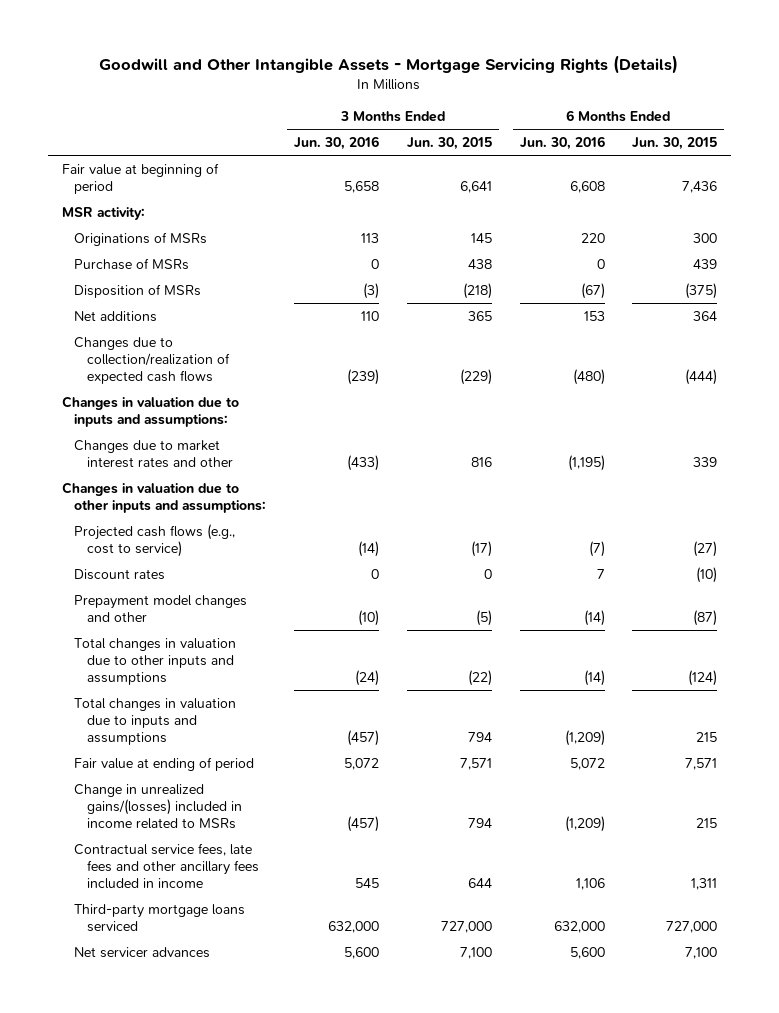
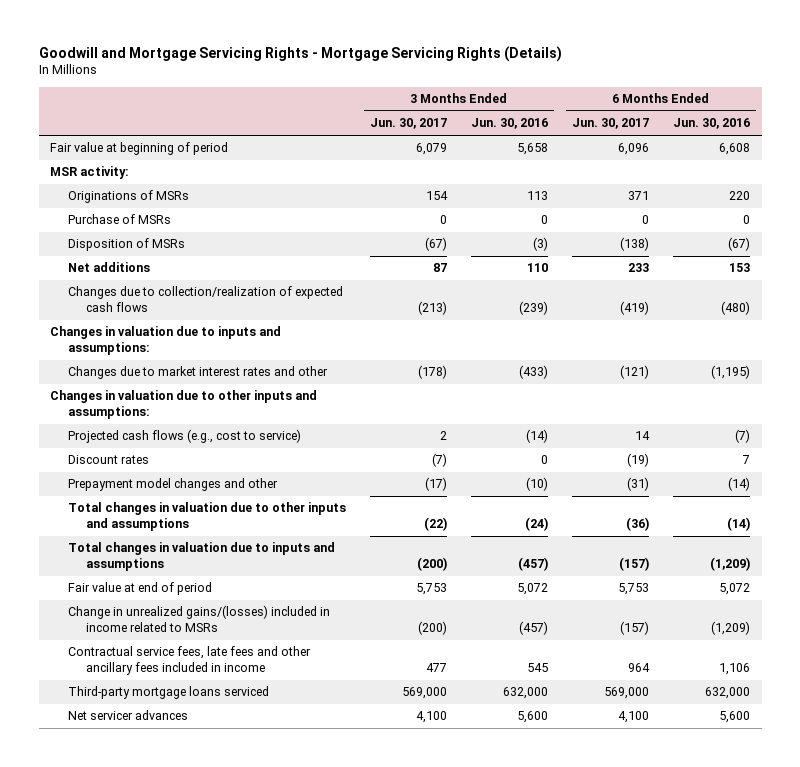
- Goodwill and Other Intangible Assets - Mortgage Servicing Rights (Details)
+ Goodwill and Mortgage Servicing Rights - Mortgage Servicing Rights (Details)
- | 3 Months Ended Jun. 30, 2016 | 3 Months Ended Jun. 30, 2015 | 6 Months Ended Jun. 30, 2016 | 6 Months Ended Jun. 30, 2015
+ | 3 Months Ended Jun. 30, 2017 | 3 Months Ended Jun. 30, 2016 | 6 Months Ended Jun. 30, 2017 | 6 Months Ended Jun. 30, 2016
- Fair value at ending of period | 5,072 | 7,571 | 5,072 | 7,571
+ Fair value at end of period | 5,753 | 5,072 | 5,753 | 5,072

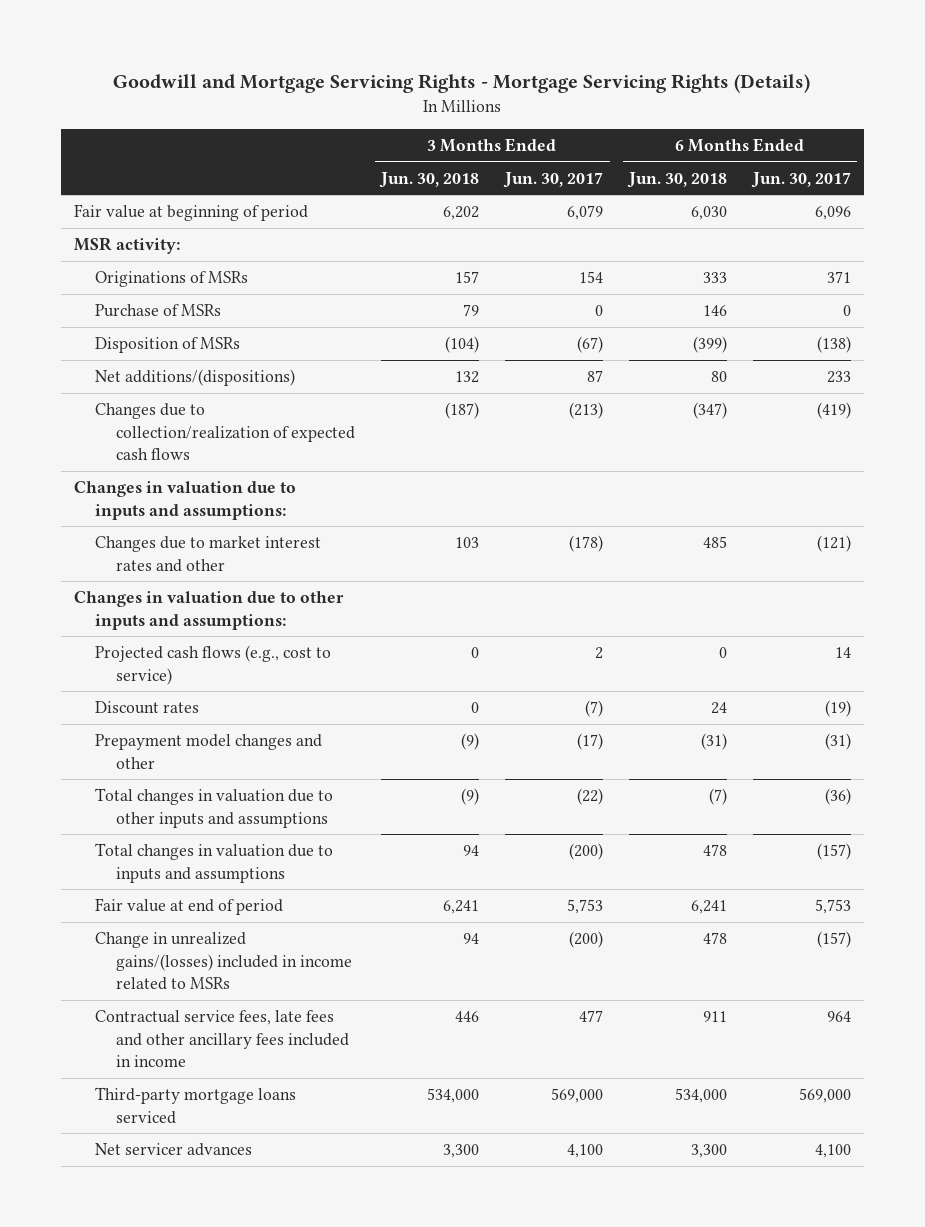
- | 3 Months Ended Jun. 30, 2017 | 3 Months Ended Jun. 30, 2016 | 6 Months Ended Jun. 30, 2017 | 6 Months Ended Jun. 30, 2016
+ | 3 Months Ended Jun. 30, 2018 | 3 Months Ended Jun. 30, 2017 | 6 Months Ended Jun. 30, 2018 | 6 Months Ended Jun. 30, 2017
- Net additions | 87 | 110 | 233 | 153
+ Net additions/(dispositions) | 132 | 87 | 80 | 233

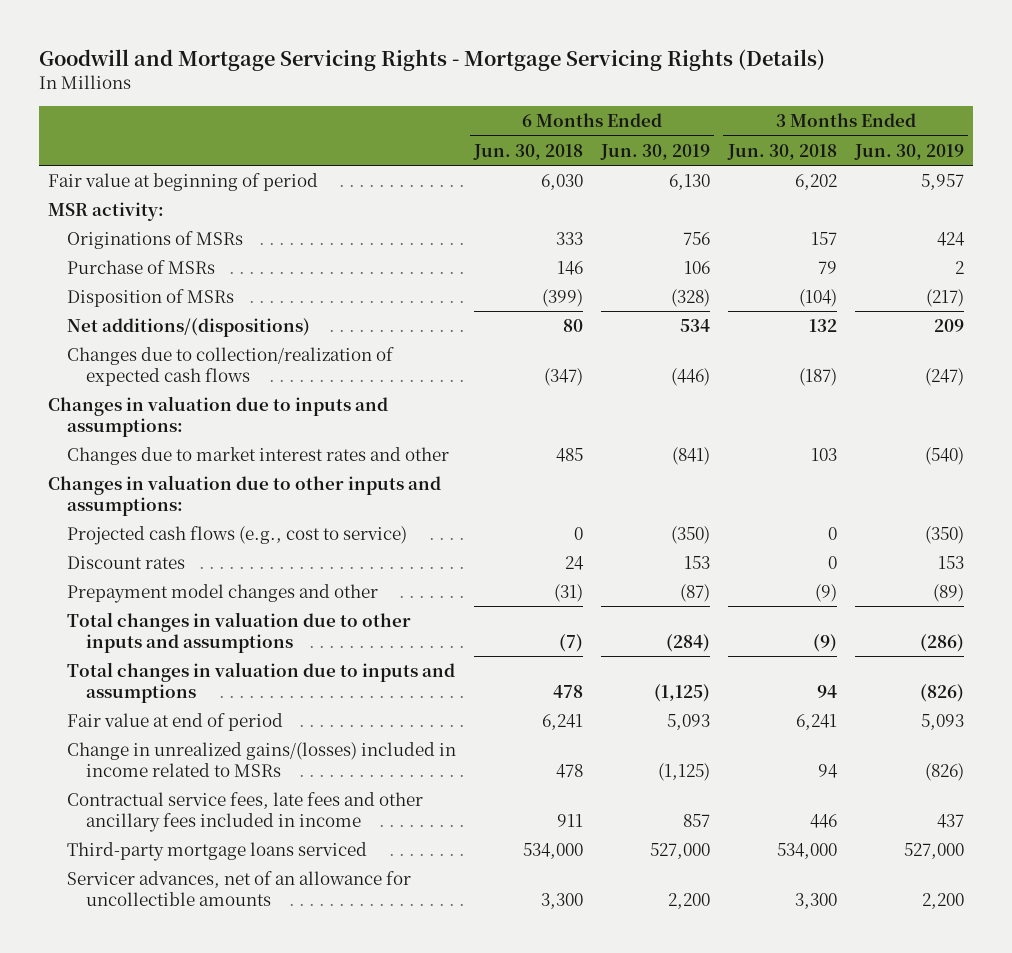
- | 3 Months Ended Jun. 30, 2018 | 3 Months Ended Jun. 30, 2017 | 6 Months Ended Jun. 30, 2018 | 6 Months Ended Jun. 30, 2017
+ | 6 Months Ended Jun. 30, 2018 | 6 Months Ended Jun. 30, 2019 | 3 Months Ended Jun. 30, 2018 | 3 Months Ended Jun. 30, 2019
- Net servicer advances | 3,300 | 4,100 | 3,300 | 4,100
+ Servicer advances, net of an allowance for uncollectible amounts | 3,300 | 2,200 | 3,300 | 2,200

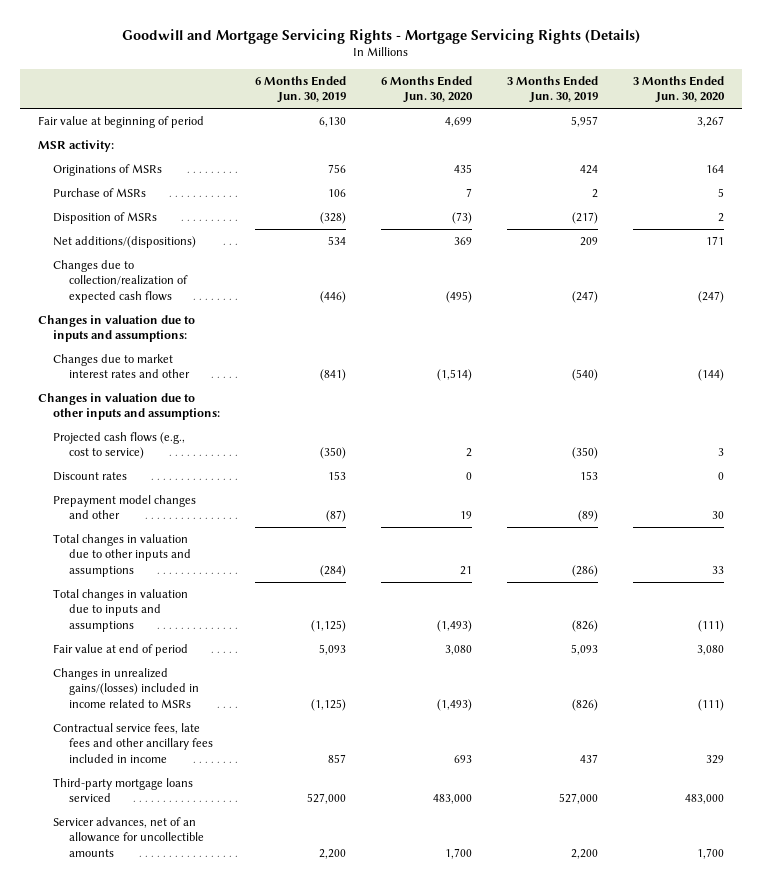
- | 6 Months Ended Jun. 30, 2018 | 6 Months Ended Jun. 30, 2019 | 3 Months Ended Jun. 30, 2018 | 3 Months Ended Jun. 30, 2019
+ | 6 Months Ended Jun. 30, 2019 | 6 Months Ended Jun. 30, 2020 | 3 Months Ended Jun. 30, 2019 | 3 Months Ended Jun. 30, 2020
- Change in unrealized gains/(losses) included in income related to MSRs | 478 | (1,125) | 94 | (826)
+ Changes in unrealized gains/(losses) included in income related to MSRs | (1,125) | (1,493) | (826) | (111)

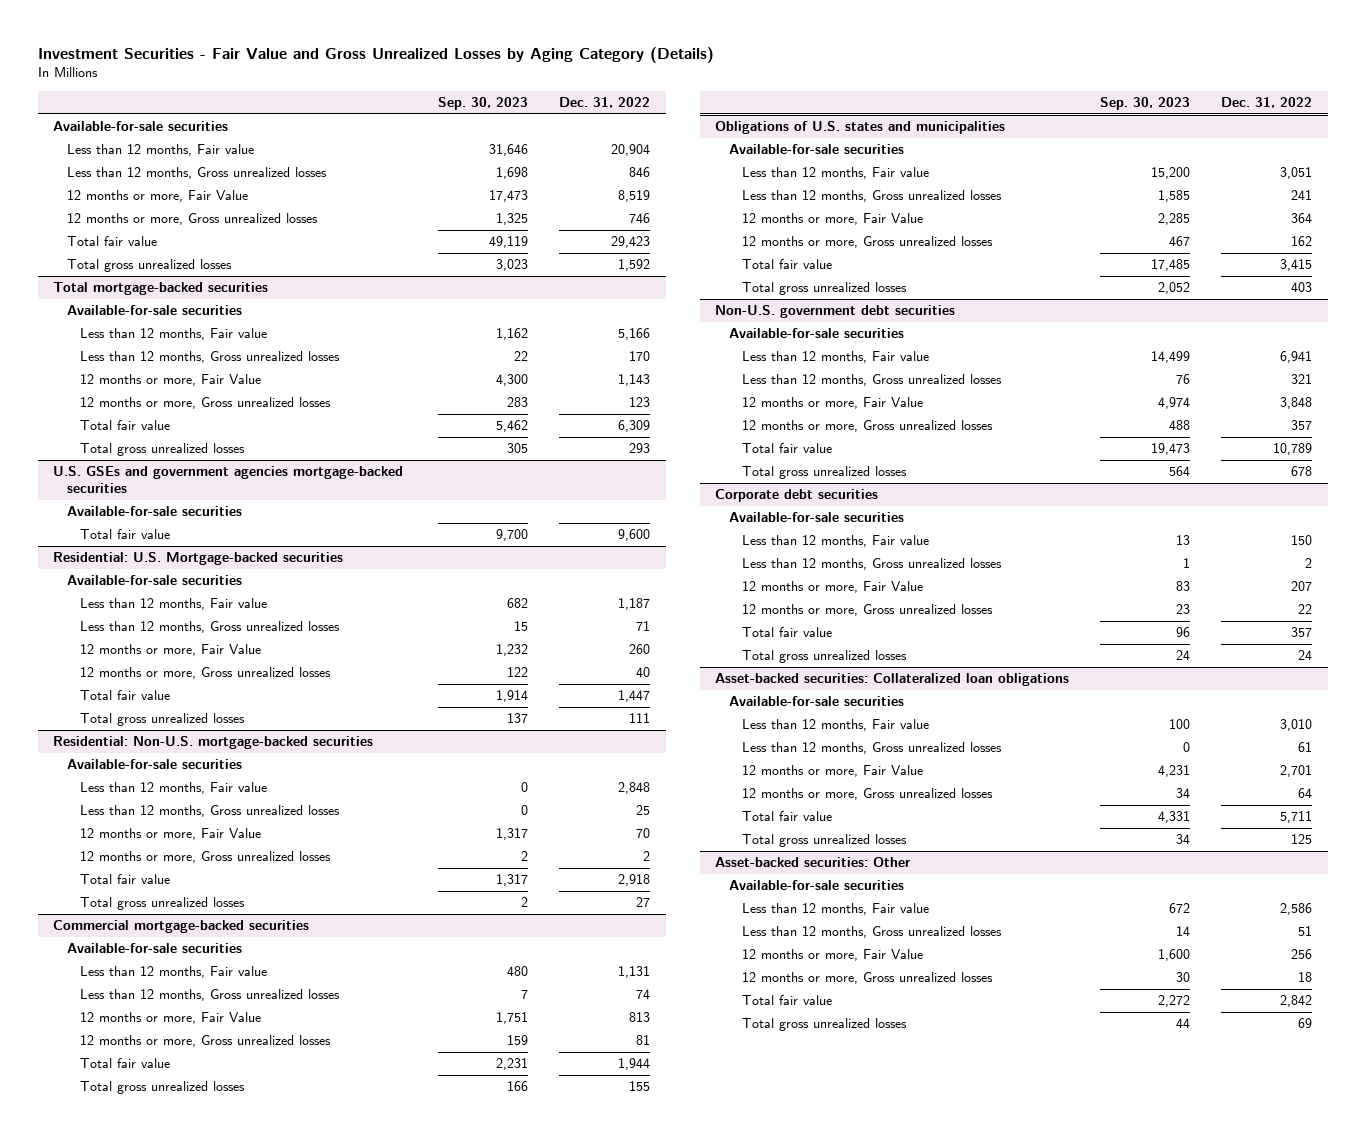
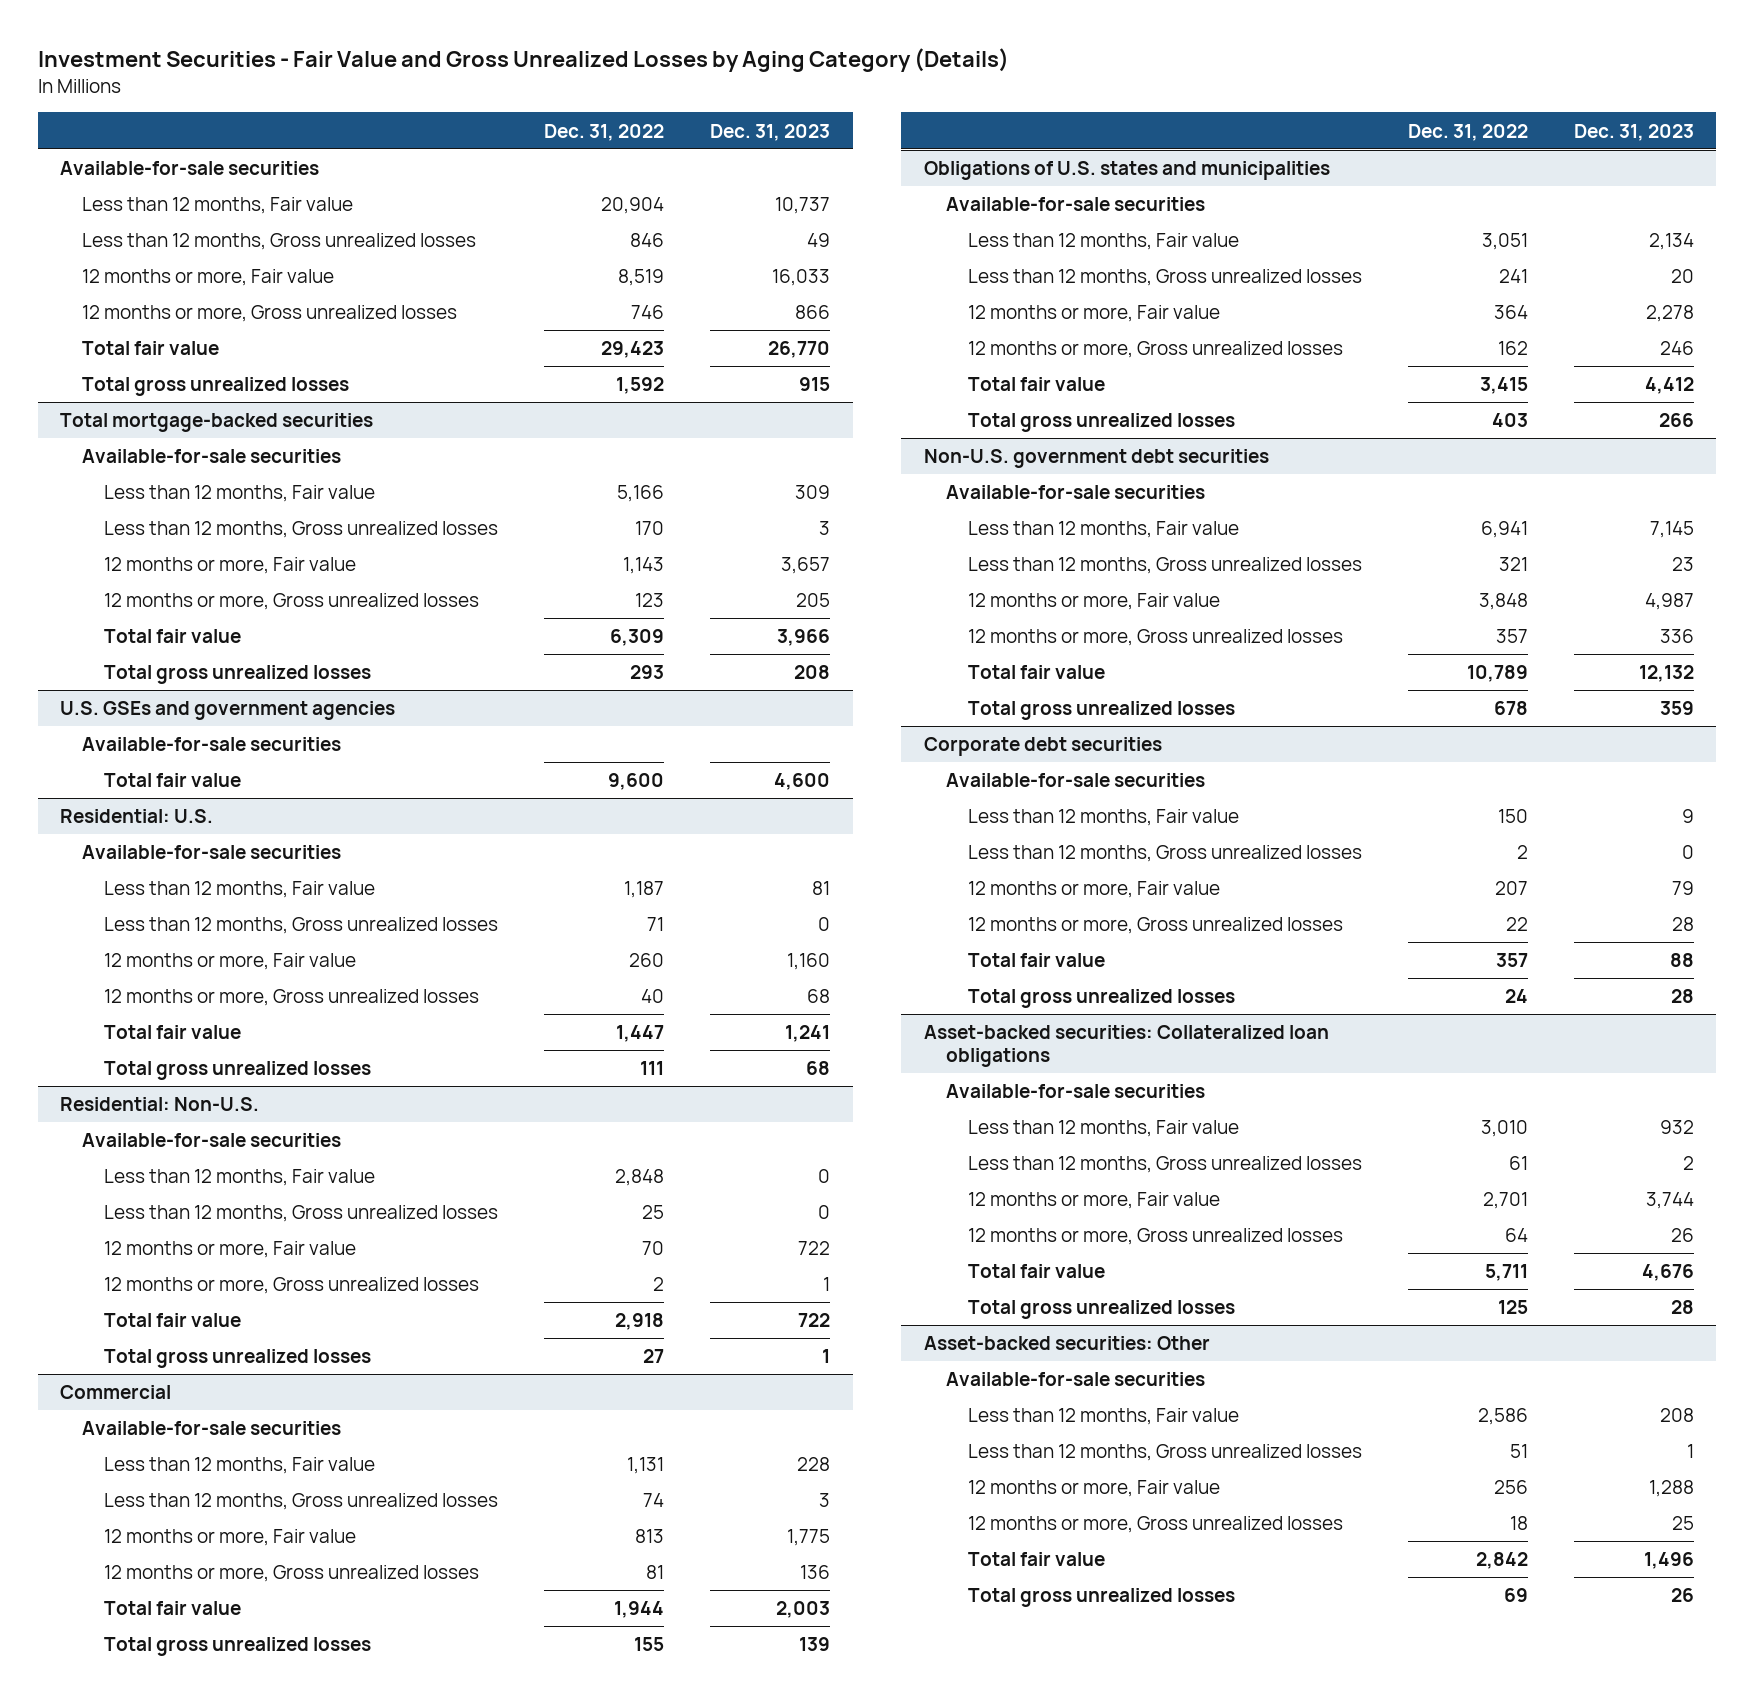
- | Sep. 30, 2023 | Dec. 31, 2022
+ | Dec. 31, 2022 | Dec. 31, 2023
- 12 months or more, Fair Value | 17,473 | 8,519
+ 12 months or more, Fair value | 8,519 | 16,033
@ Total mortgage-backed securities
- 12 months or more, Fair Value | 4,300 | 1,143
+ 12 months or more, Fair value | 1,143 | 3,657
- U.S. GSEs and government agencies mortgage-backed securities
+ U.S. GSEs and government agencies
- Residential: U.S. Mortgage-backed securities
+ Residential: U.S.
- 12 months or more, Fair Value | 1,232 | 260
+ 12 months or more, Fair value | 260 | 1,160
- Residential: Non-U.S. mortgage-backed securities
+ Residential: Non-U.S.
- 12 months or more, Fair Value | 1,317 | 70
+ 12 months or more, Fair value | 70 | 722
- Commercial mortgage-backed securities
+ Commercial
- 12 months or more, Fair Value | 1,751 | 813
+ 12 months or more, Fair value | 813 | 1,775
@ Obligations of U.S. states and municipalities
- 12 months or more, Fair Value | 2,285 | 364
+ 12 months or more, Fair value | 364 | 2,278
@ Non-U.S. government debt securities
- 12 months or more, Fair Value | 4,974 | 3,848
+ 12 months or more, Fair value | 3,848 | 4,987
@ Corporate debt securities
- 12 months or more, Fair Value | 83 | 207
+ 12 months or more, Fair value | 207 | 79
@ Asset-backed securities: Collateralized loan obligations
- 12 months or more, Fair Value | 4,231 | 2,701
+ 12 months or more, Fair value | 2,701 | 3,744
@ Asset-backed securities: Other
- 12 months or more, Fair Value | 1,600 | 256
+ 12 months or more, Fair value | 256 | 1,288

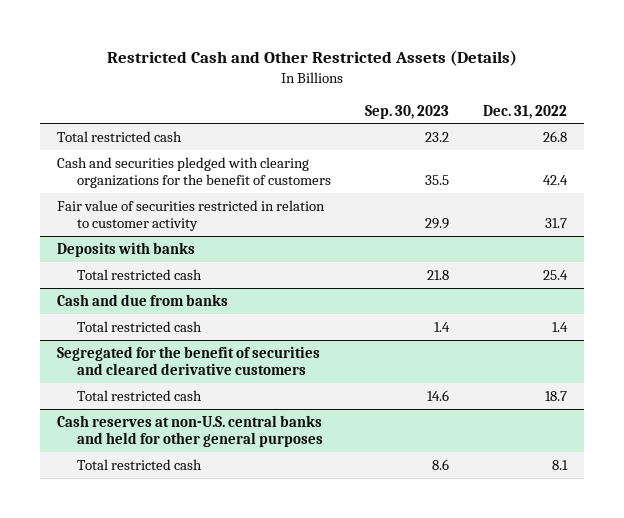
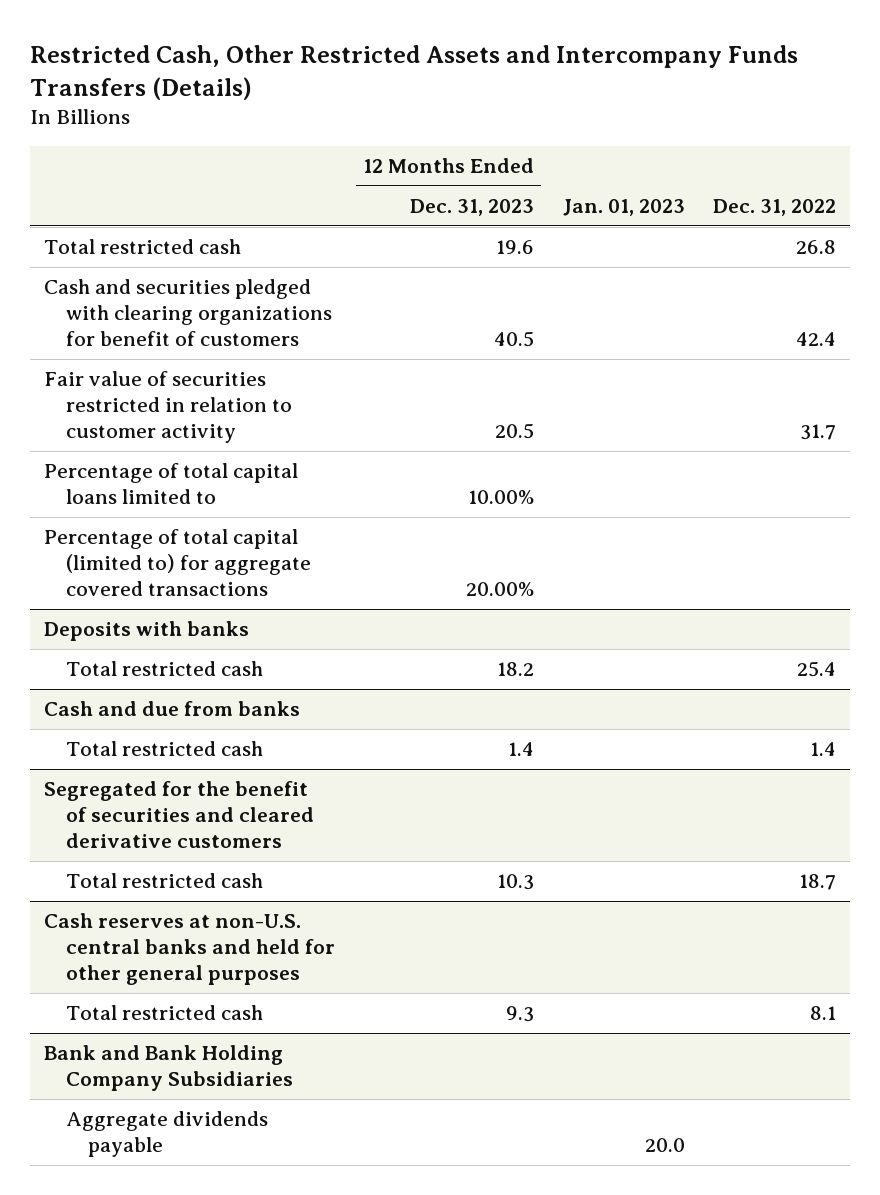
- Restricted Cash and Other Restricted Assets (Details)
+ Restricted Cash, Other Restricted Assets and Intercompany Funds Transfers (Details)
- | Sep. 30, 2023 | Dec. 31, 2022
+ | 12 Months Ended Dec. 31, 2023 | Jan. 01, 2023 | Dec. 31, 2022
- Cash and securities pledged with clearing organizations for the benefit of customers | 35.5 | 42.4
+ Cash and securities pledged with clearing organizations for benefit of customers | 40.5 | | 42.4
+ Percentage of total capital loans limited to | 10.00% | |
+ Percentage of total capital (limited to) for aggregate covered transactions | 20.00% | |
+ Bank and Bank Holding Company Subsidiaries
+ Aggregate dividends payable | | 20.0 |

